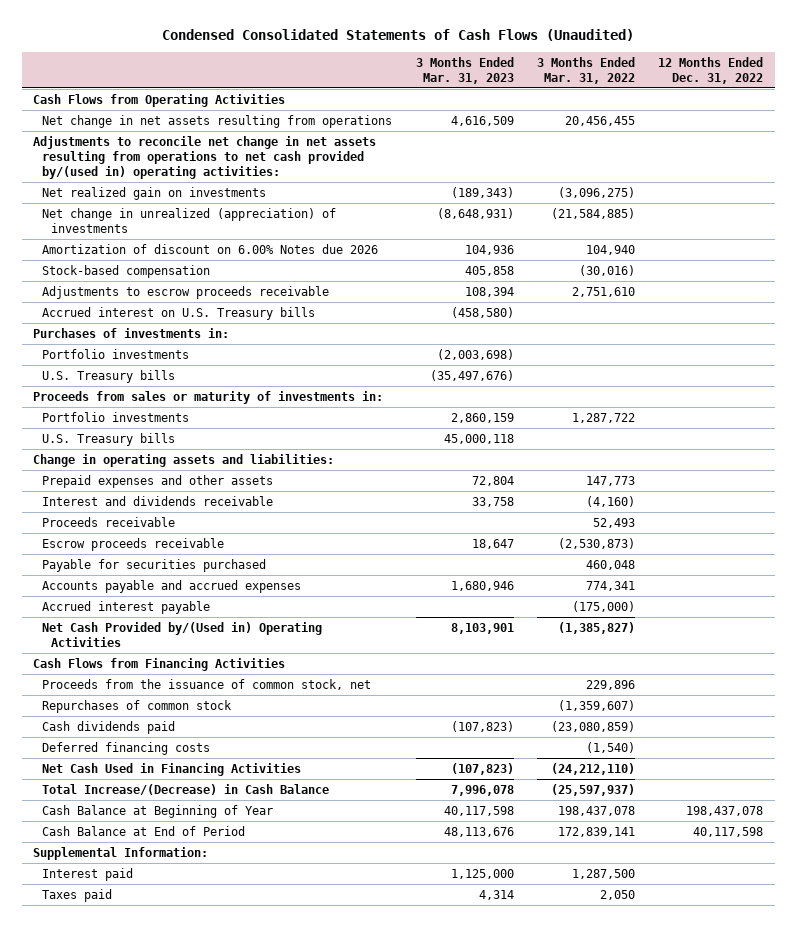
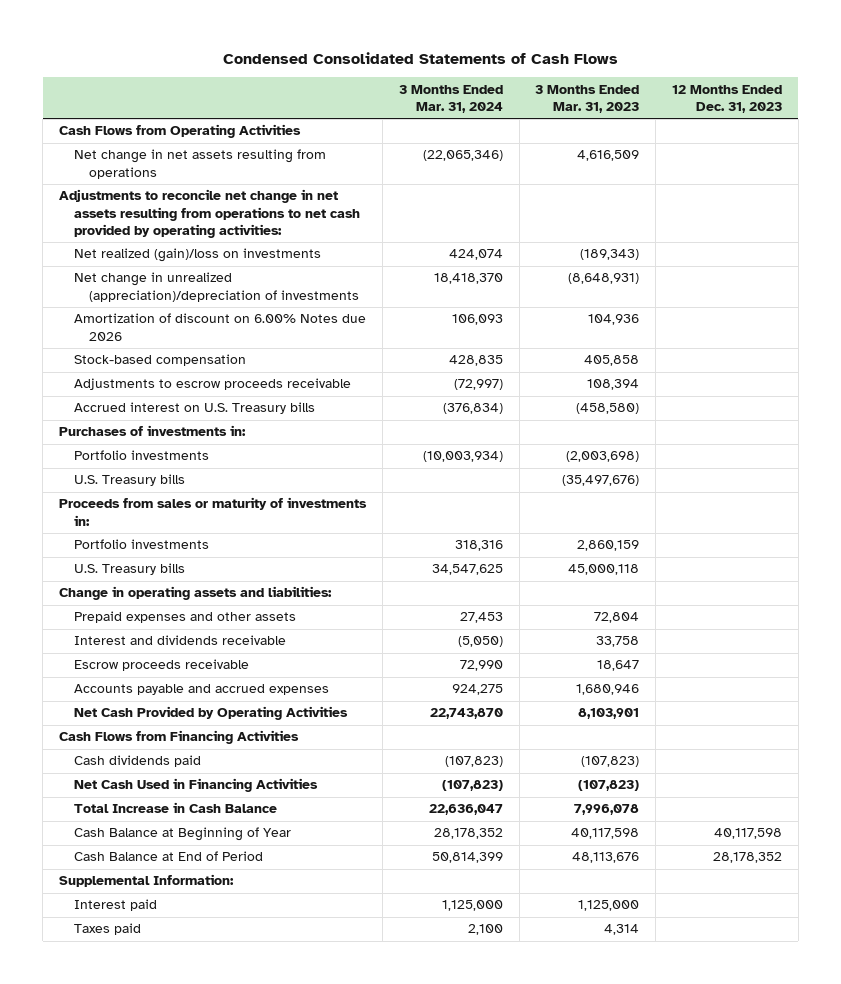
- Condensed Consolidated Statements of Cash Flows (Unaudited)
+ Condensed Consolidated Statements of Cash Flows
- | 3 Months Ended Mar. 31, 2023 | 3 Months Ended Mar. 31, 2022 | 12 Months Ended Dec. 31, 2022
+ | 3 Months Ended Mar. 31, 2024 | 3 Months Ended Mar. 31, 2023 | 12 Months Ended Dec. 31, 2023
- Adjustments to reconcile net change in net assets resulting from operations to net cash provided by/(used in) operating activities:
- Net realized gain on investments | (189,343) | (3,096,275) |
- Net change in unrealized (appreciation) of investments | (8,648,931) | (21,584,885) |
+ Adjustments to reconcile net change in net assets resulting from operations to net cash provided by operating activities:
+ Net realized (gain)/loss on investments | 424,074 | (189,343) |
+ Net change in unrealized (appreciation)/depreciation of investments | 18,418,370 | (8,648,931) |
- Proceeds receivable | | 52,493 |
- Payable for securities purchased | | 460,048 |
- Accrued interest payable | | (175,000) |
- Net Cash Provided by/(Used in) Operating Activities | 8,103,901 | (1,385,827) |
+ Net Cash Provided by Operating Activities | 22,743,870 | 8,103,901 |
- Proceeds from the issuance of common stock, net | | 229,896 |
- Repurchases of common stock | | (1,359,607) |
- Deferred financing costs | | (1,540) |
- Total Increase/(Decrease) in Cash Balance | 7,996,078 | (25,597,937) |
+ Total Increase in Cash Balance | 22,636,047 | 7,996,078 |

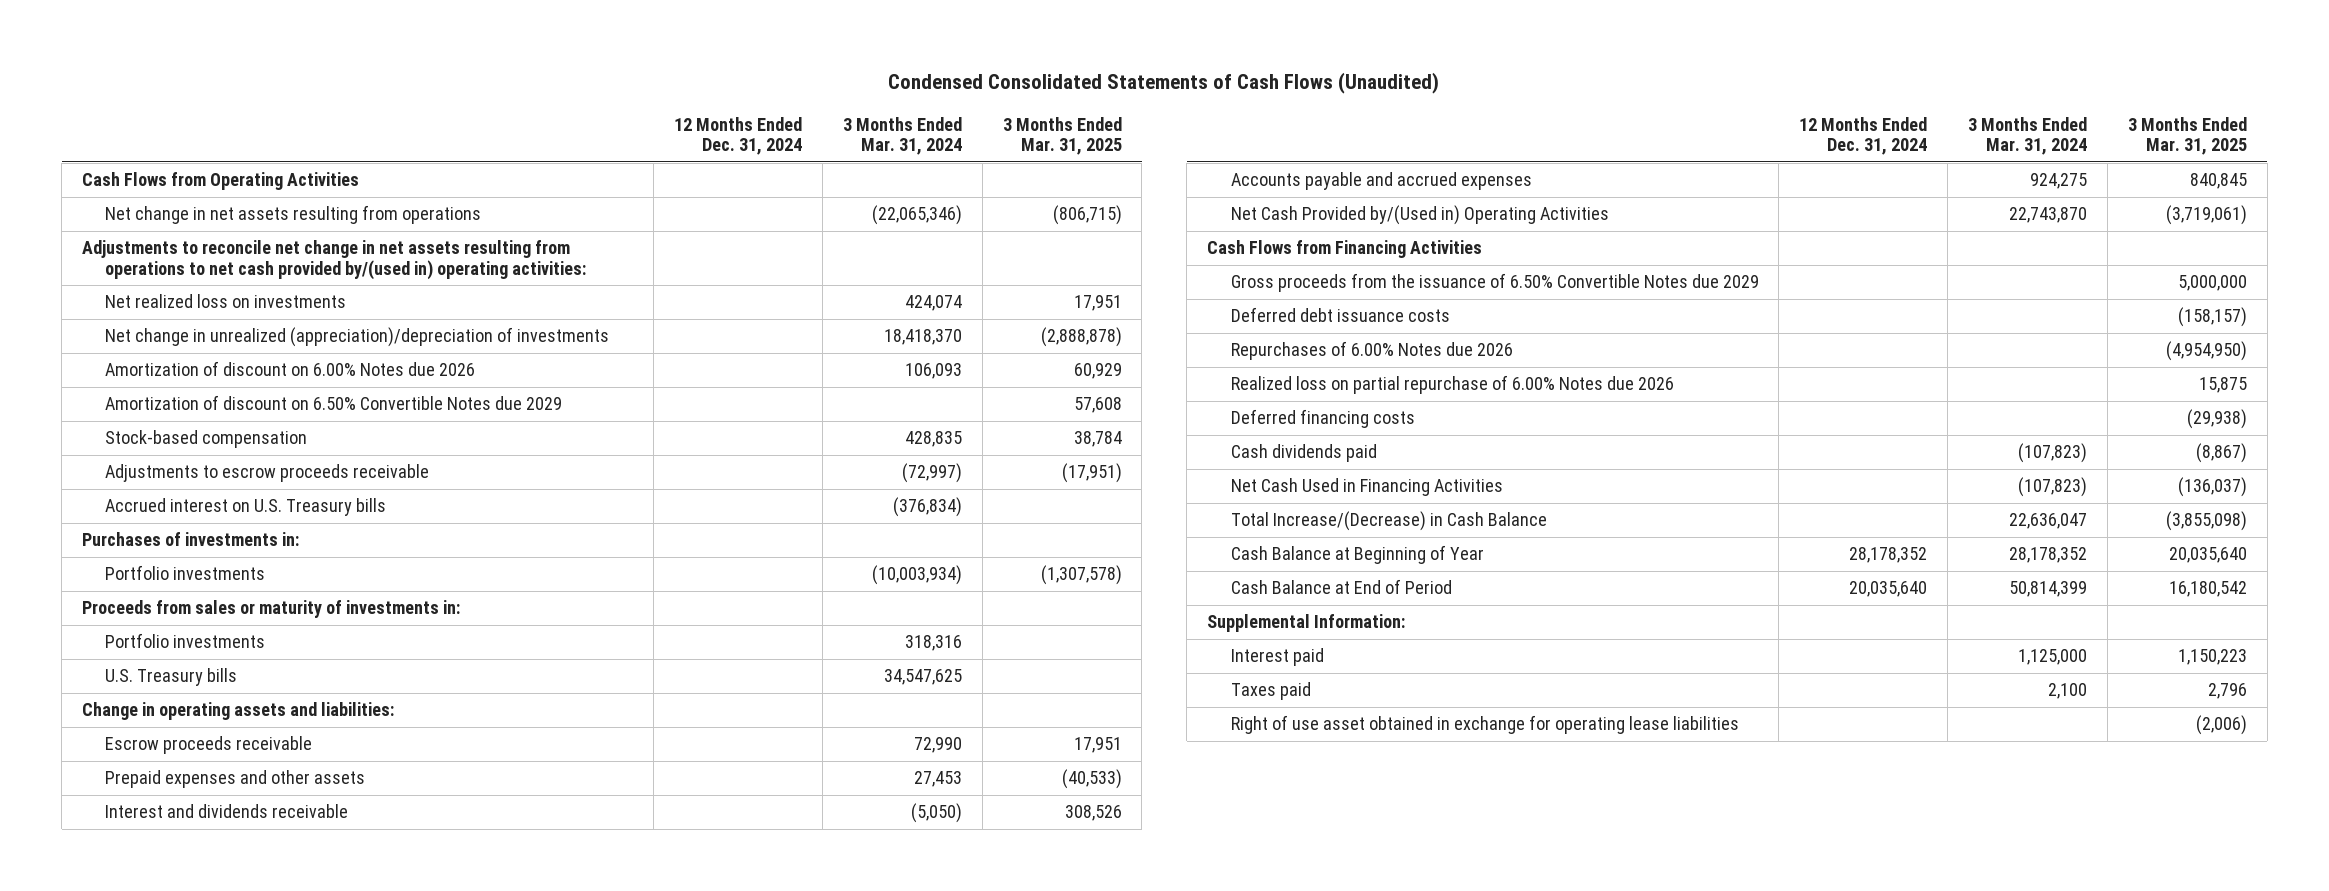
- Condensed Consolidated Statements of Cash Flows
+ Condensed Consolidated Statements of Cash Flows (Unaudited)
- | 3 Months Ended Mar. 31, 2024 | 3 Months Ended Mar. 31, 2023 | 12 Months Ended Dec. 31, 2023
+ | 12 Months Ended Dec. 31, 2024 | 3 Months Ended Mar. 31, 2024 | 3 Months Ended Mar. 31, 2025
- Adjustments to reconcile net change in net assets resulting from operations to net cash provided by operating activities:
- Net realized (gain)/loss on investments | 424,074 | (189,343) |
+ Adjustments to reconcile net change in net assets resulting from operations to net cash provided by/(used in) operating activities:
+ Net realized loss on investments | | 424,074 | 17,951
+ Amortization of discount on 6.50% Convertible Notes due 2029 | | | 57,608
- U.S. Treasury bills | | (35,497,676) |
moved up: Escrow proceeds receivable | | 72,990 | 17,951
- Net Cash Provided by Operating Activities | 22,743,870 | 8,103,901 |
+ Net Cash Provided by/(Used in) Operating Activities | | 22,743,870 | (3,719,061)
+ Gross proceeds from the issuance of 6.50% Convertible Notes due 2029 | | | 5,000,000
+ Deferred debt issuance costs | | | (158,157)
+ Repurchases of 6.00% Notes due 2026 | | | (4,954,950)
+ Realized loss on partial repurchase of 6.00% Notes due 2026 | | | 15,875
+ Deferred financing costs | | | (29,938)
- Total Increase in Cash Balance | 22,636,047 | 7,996,078 |
+ Total Increase/(Decrease) in Cash Balance | | 22,636,047 | (3,855,098)
+ Right of use asset obtained in exchange for operating lease liabilities | | | (2,006)

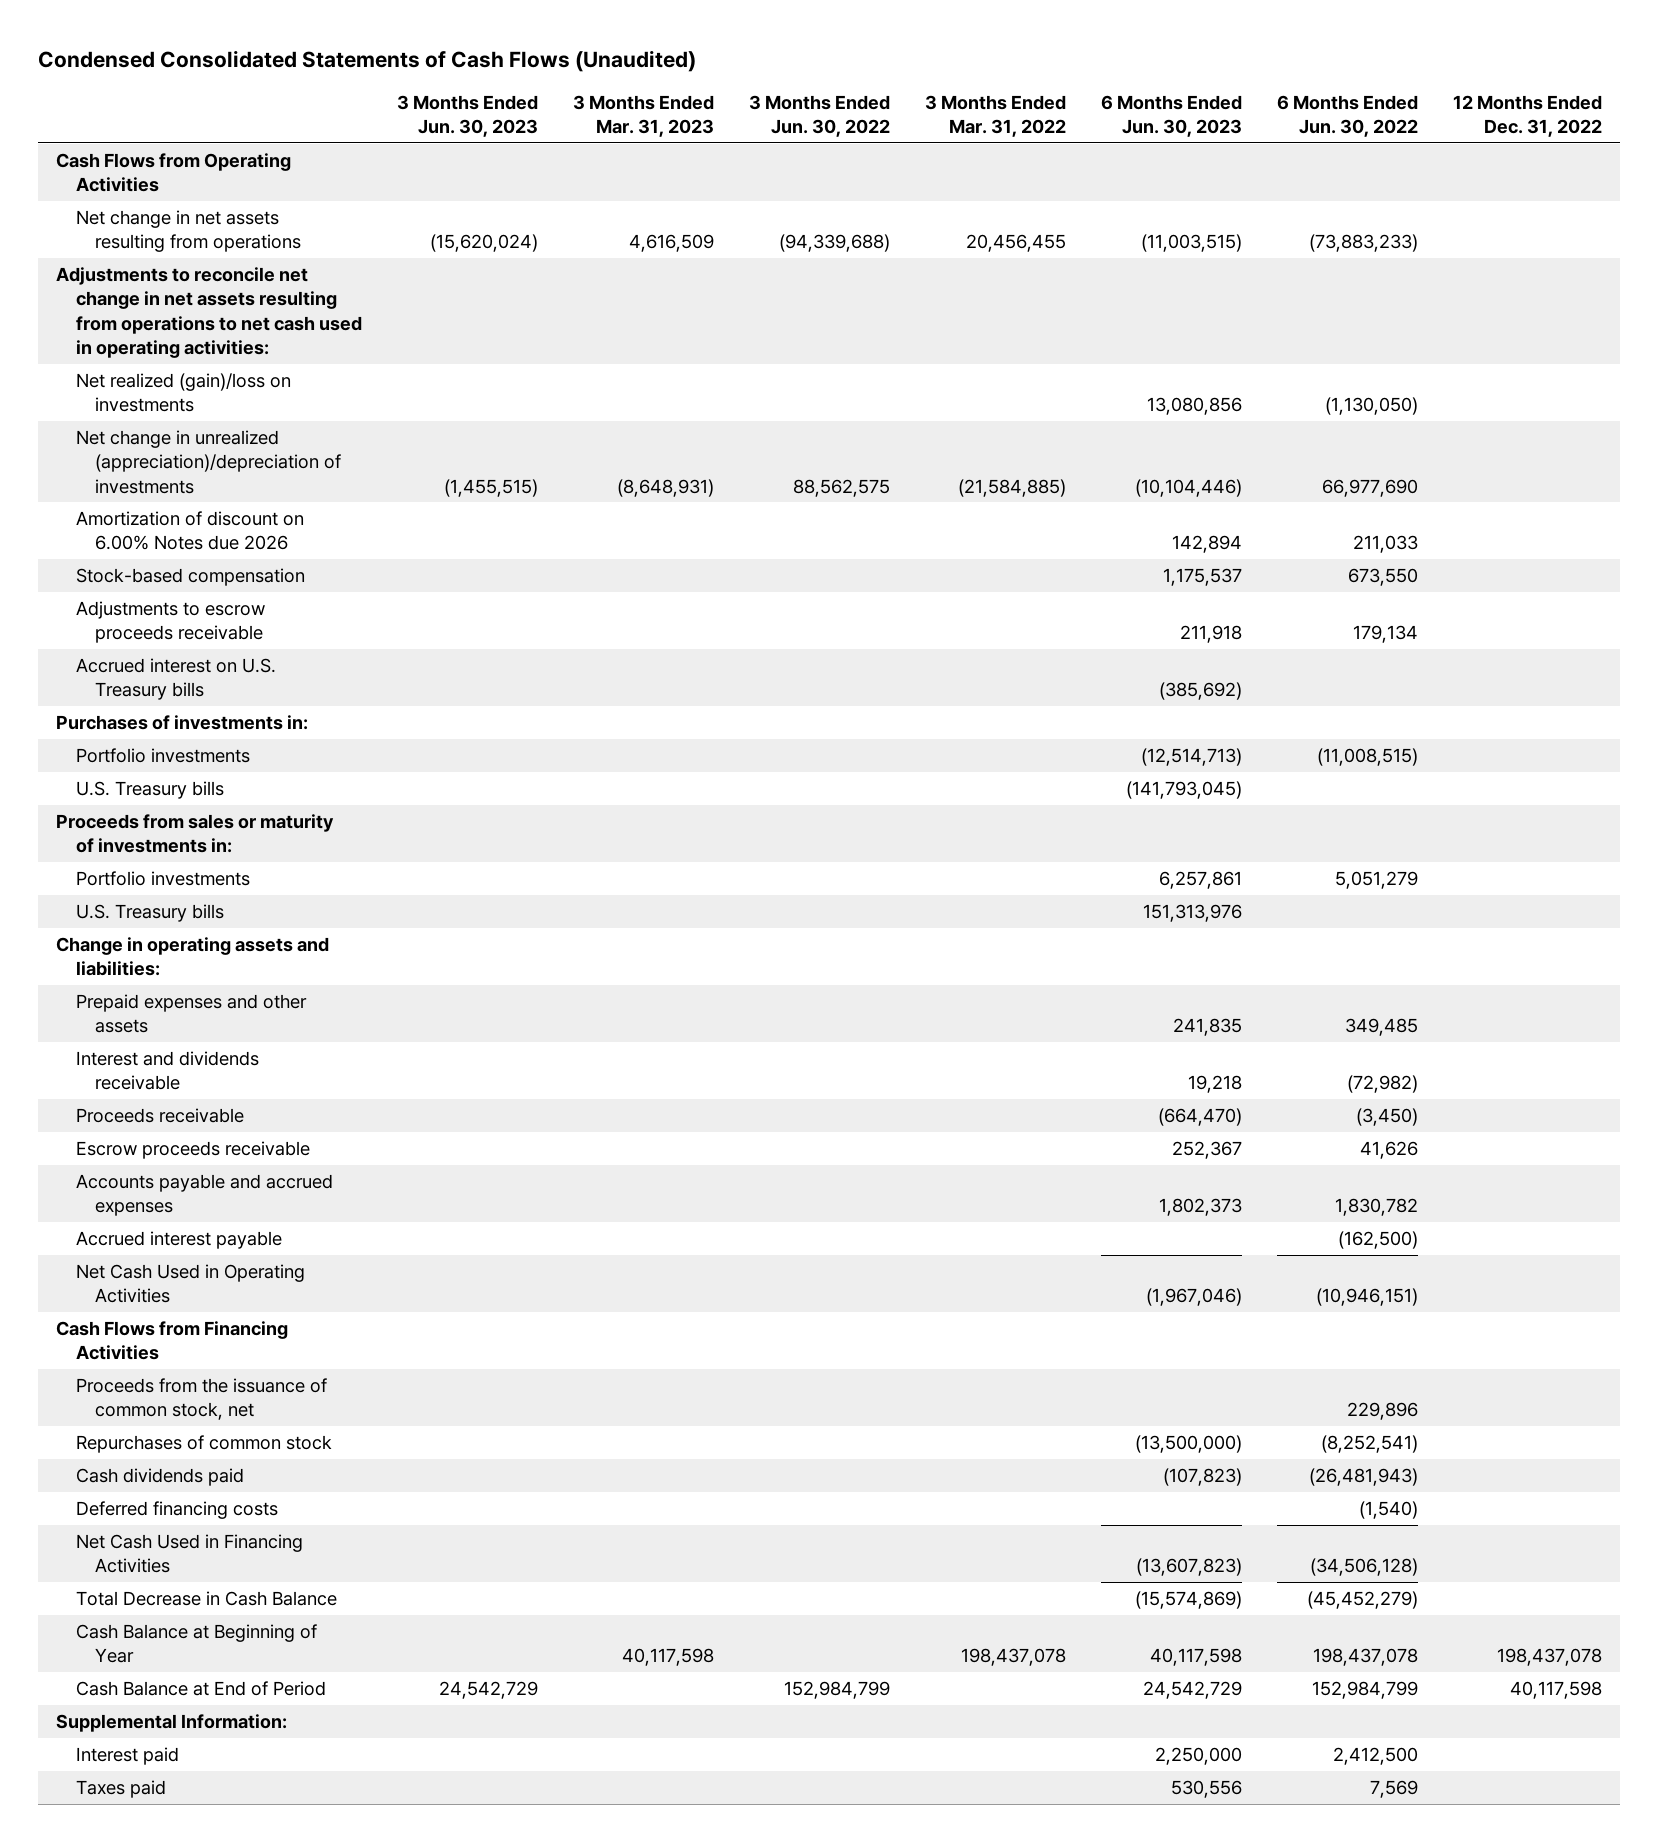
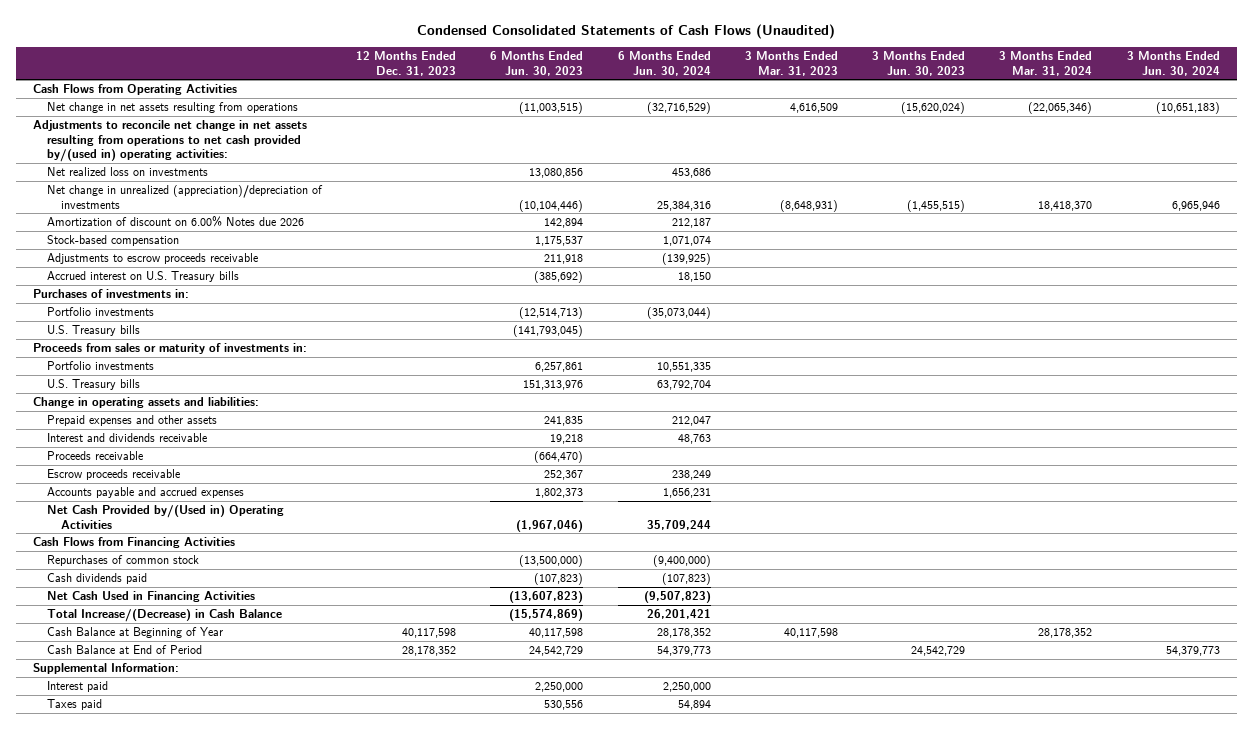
- | 3 Months Ended Jun. 30, 2023 | 3 Months Ended Mar. 31, 2023 | 3 Months Ended Jun. 30, 2022 | 3 Months Ended Mar. 31, 2022 | 6 Months Ended Jun. 30, 2023 | 6 Months Ended Jun. 30, 2022 | 12 Months Ended Dec. 31, 2022
+ | 12 Months Ended Dec. 31, 2023 | 6 Months Ended Jun. 30, 2023 | 6 Months Ended Jun. 30, 2024 | 3 Months Ended Mar. 31, 2023 | 3 Months Ended Jun. 30, 2023 | 3 Months Ended Mar. 31, 2024 | 3 Months Ended Jun. 30, 2024
- Adjustments to reconcile net change in net assets resulting from operations to net cash used in operating activities:
- Net realized (gain)/loss on investments | | | | | 13,080,856 | (1,130,050) |
+ Adjustments to reconcile net change in net assets resulting from operations to net cash provided by/(used in) operating activities:
+ Net realized loss on investments | | 13,080,856 | 453,686 | | | |
- Accrued interest payable | | | | | | (162,500) |
- Net Cash Used in Operating Activities | | | | | (1,967,046) | (10,946,151) |
+ Net Cash Provided by/(Used in) Operating Activities | | (1,967,046) | 35,709,244 | | | |
- Proceeds from the issuance of common stock, net | | | | | | 229,896 |
- Deferred financing costs | | | | | | (1,540) |
- Total Decrease in Cash Balance | | | | | (15,574,869) | (45,452,279) |
+ Total Increase/(Decrease) in Cash Balance | | (15,574,869) | 26,201,421 | | | |

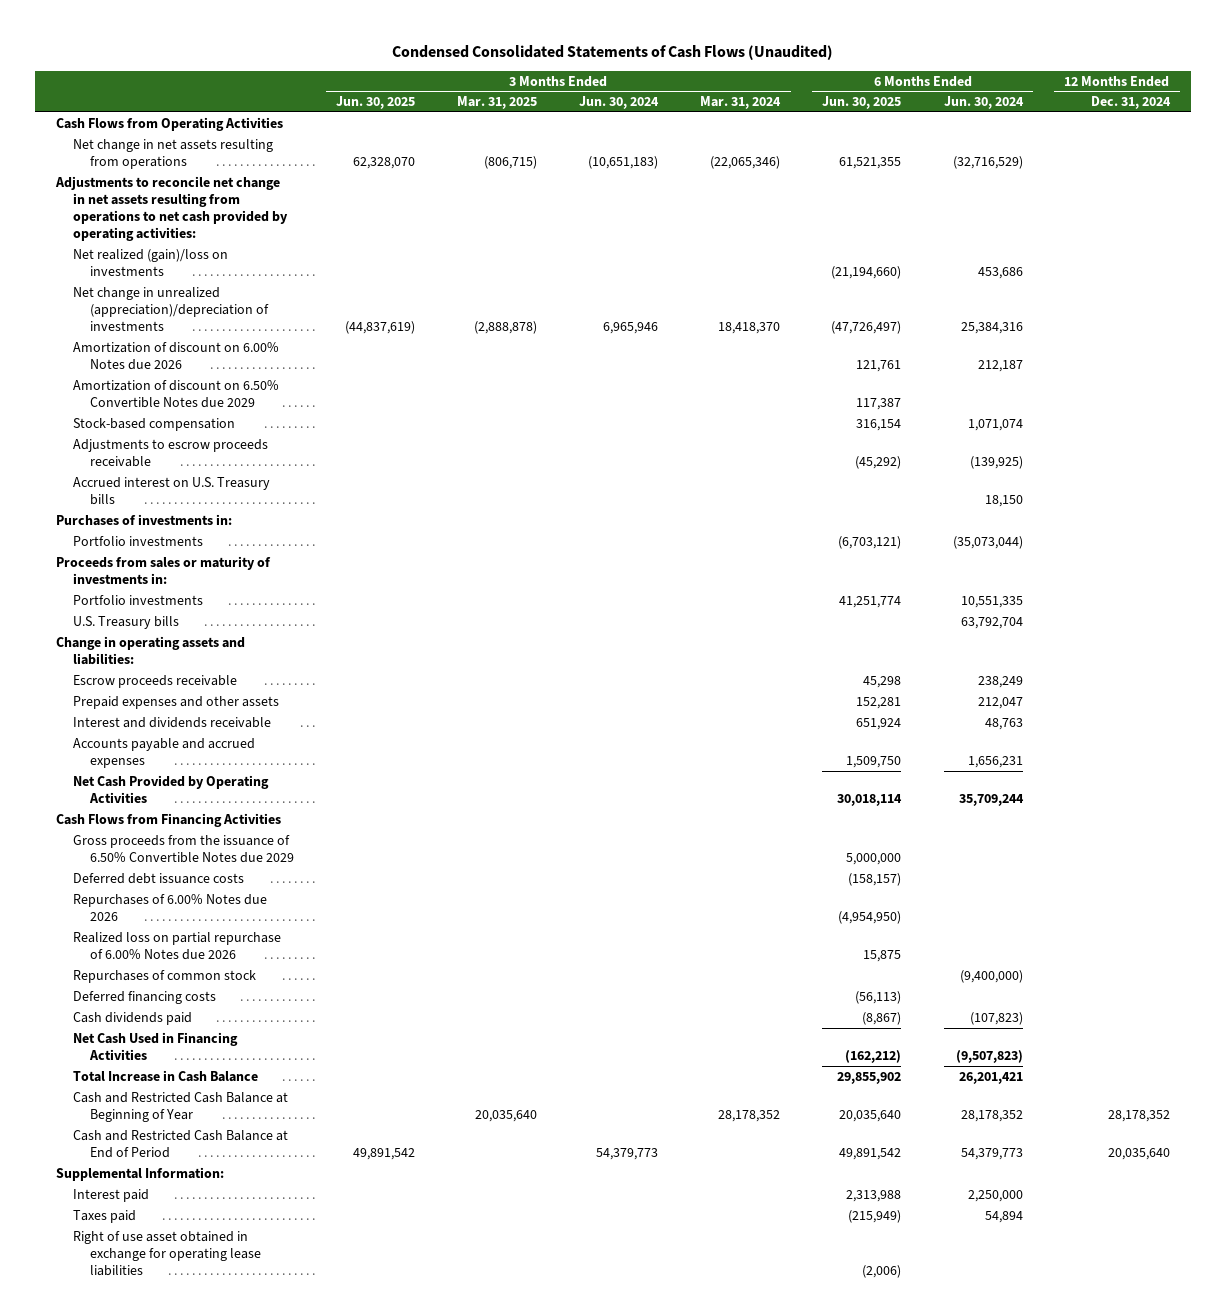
- | 12 Months Ended Dec. 31, 2023 | 6 Months Ended Jun. 30, 2023 | 6 Months Ended Jun. 30, 2024 | 3 Months Ended Mar. 31, 2023 | 3 Months Ended Jun. 30, 2023 | 3 Months Ended Mar. 31, 2024 | 3 Months Ended Jun. 30, 2024
+ | 3 Months Ended Jun. 30, 2025 | 3 Months Ended Mar. 31, 2025 | 3 Months Ended Jun. 30, 2024 | 3 Months Ended Mar. 31, 2024 | 6 Months Ended Jun. 30, 2025 | 6 Months Ended Jun. 30, 2024 | 12 Months Ended Dec. 31, 2024
- Adjustments to reconcile net change in net assets resulting from operations to net cash provided by/(used in) operating activities:
- Net realized loss on investments | | 13,080,856 | 453,686 | | | |
+ Adjustments to reconcile net change in net assets resulting from operations to net cash provided by operating activities:
+ Net realized (gain)/loss on investments | | | | | (21,194,660) | 453,686 |
+ Amortization of discount on 6.50% Convertible Notes due 2029 | | | | | 117,387 | |
- U.S. Treasury bills | | (141,793,045) | | | | |
moved up: Escrow proceeds receivable | | | | | 45,298 | 238,249 |
- Proceeds receivable | | (664,470) | | | | |
- Net Cash Provided by/(Used in) Operating Activities | | (1,967,046) | 35,709,244 | | | |
+ Net Cash Provided by Operating Activities | | | | | 30,018,114 | 35,709,244 |
+ Gross proceeds from the issuance of 6.50% Convertible Notes due 2029 | | | | | 5,000,000 | |
+ Deferred debt issuance costs | | | | | (158,157) | |
+ Repurchases of 6.00% Notes due 2026 | | | | | (4,954,950) | |
+ Realized loss on partial repurchase of 6.00% Notes due 2026 | | | | | 15,875 | |
+ Deferred financing costs | | | | | (56,113) | |
- Total Increase/(Decrease) in Cash Balance | | (15,574,869) | 26,201,421 | | | |
- Cash Balance at Beginning of Year | 40,117,598 | 40,117,598 | 28,178,352 | 40,117,598 | | 28,178,352 |
- Cash Balance at End of Period | 28,178,352 | 24,542,729 | 54,379,773 | | 24,542,729 | | 54,379,773
+ Total Increase in Cash Balance | | | | | 29,855,902 | 26,201,421 |
+ Cash and Restricted Cash Balance at Beginning of Year | | 20,035,640 | | 28,178,352 | 20,035,640 | 28,178,352 | 28,178,352
+ Cash and Restricted Cash Balance at End of Period | 49,891,542 | | 54,379,773 | | 49,891,542 | 54,379,773 | 20,035,640
+ Right of use asset obtained in exchange for operating lease liabilities | | | | | (2,006) | |

